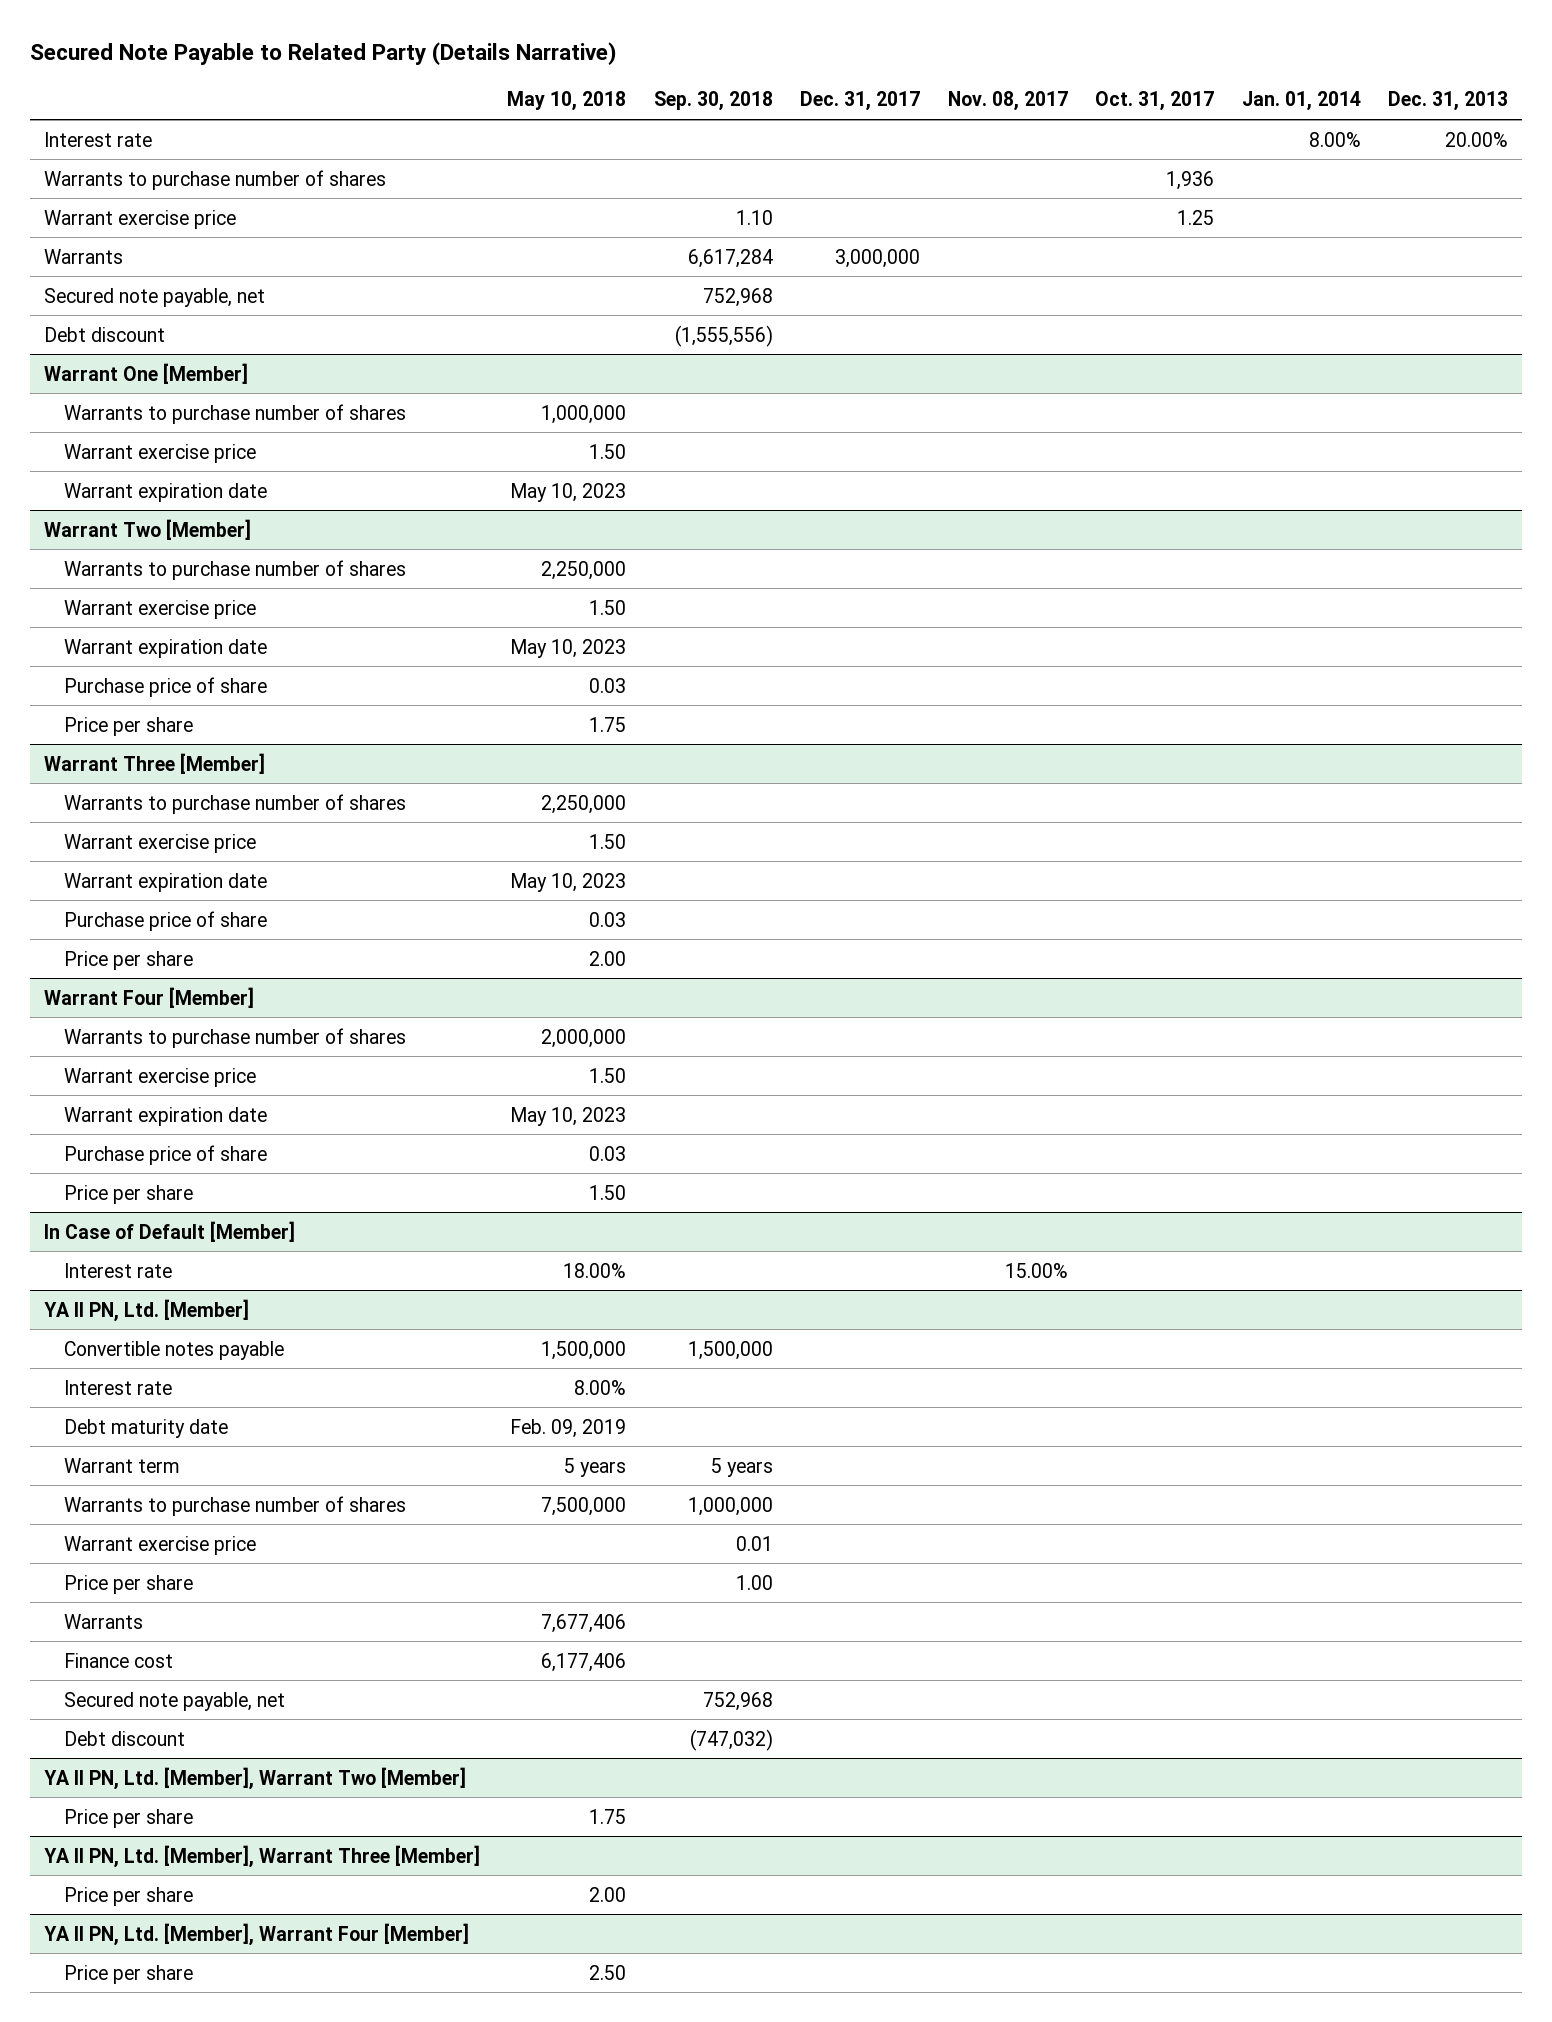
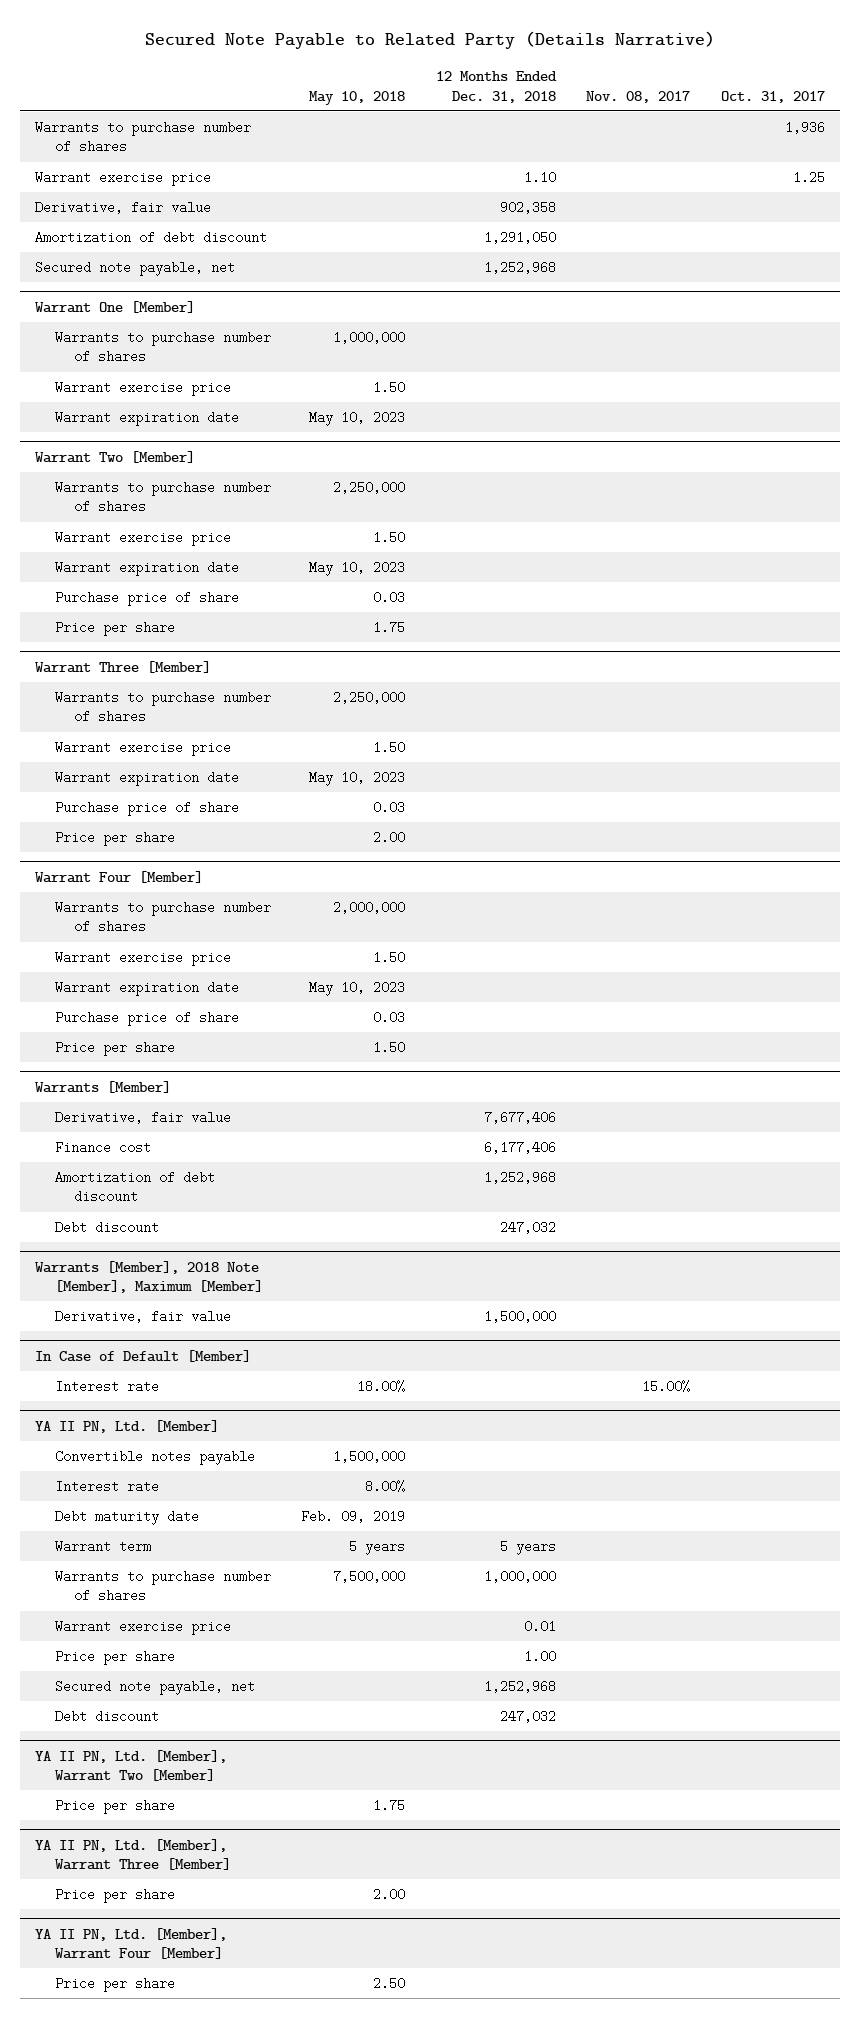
- | May 10, 2018 | Sep. 30, 2018 | Dec. 31, 2017 | Nov. 08, 2017 | Oct. 31, 2017 | Jan. 01, 2014 | Dec. 31, 2013
+ | May 10, 2018 | 12 Months Ended Dec. 31, 2018 | Nov. 08, 2017 | Oct. 31, 2017
- Interest rate | | | | | | 8.00% | 20.00%
- Warrants | | 6,617,284 | 3,000,000 | | | |
+ Derivative, fair value | | 902,358 | |
+ Amortization of debt discount | | 1,291,050 | |
- Debt discount | | (1,555,556) | | | | |
+ Warrants [Member]
+ Derivative, fair value | | 7,677,406 | |
+ Finance cost | | 6,177,406 | |
+ Amortization of debt discount | | 1,252,968 | |
+ Debt discount | | 247,032 | |
+ Warrants [Member], 2018 Note [Member], Maximum [Member]
+ Derivative, fair value | | 1,500,000 | |
@ YA II PN, Ltd. [Member]
- Warrants | 7,677,406 | | | | | |
- Finance cost | 6,177,406 | | | | | |

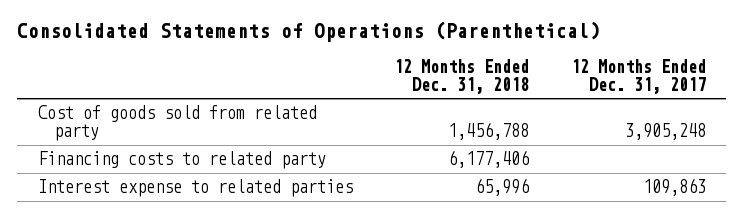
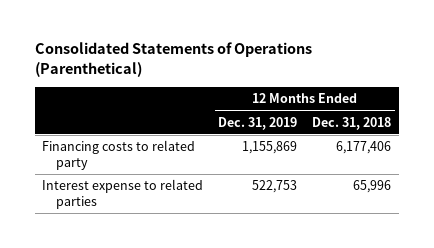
- | 12 Months Ended Dec. 31, 2018 | 12 Months Ended Dec. 31, 2017
+ | 12 Months Ended Dec. 31, 2019 | 12 Months Ended Dec. 31, 2018
- Cost of goods sold from related party | 1,456,788 | 3,905,248

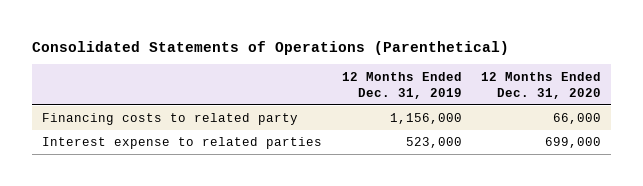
- | 12 Months Ended Dec. 31, 2019 | 12 Months Ended Dec. 31, 2018
+ | 12 Months Ended Dec. 31, 2019 | 12 Months Ended Dec. 31, 2020
- Financing costs to related party | 1,155,869 | 6,177,406
- Interest expense to related parties | 522,753 | 65,996
+ Financing costs to related party | 1,156,000 | 66,000
+ Interest expense to related parties | 523,000 | 699,000

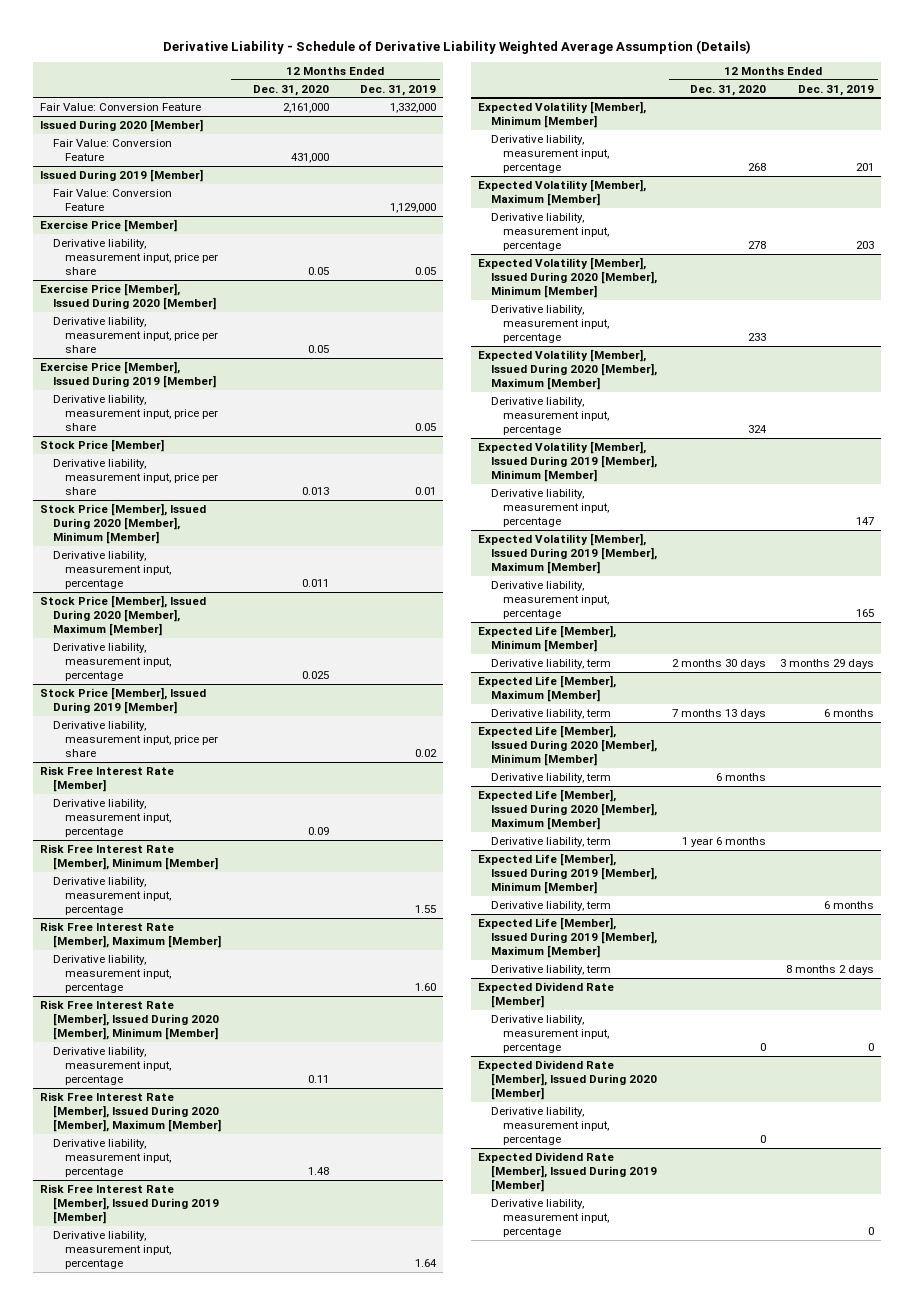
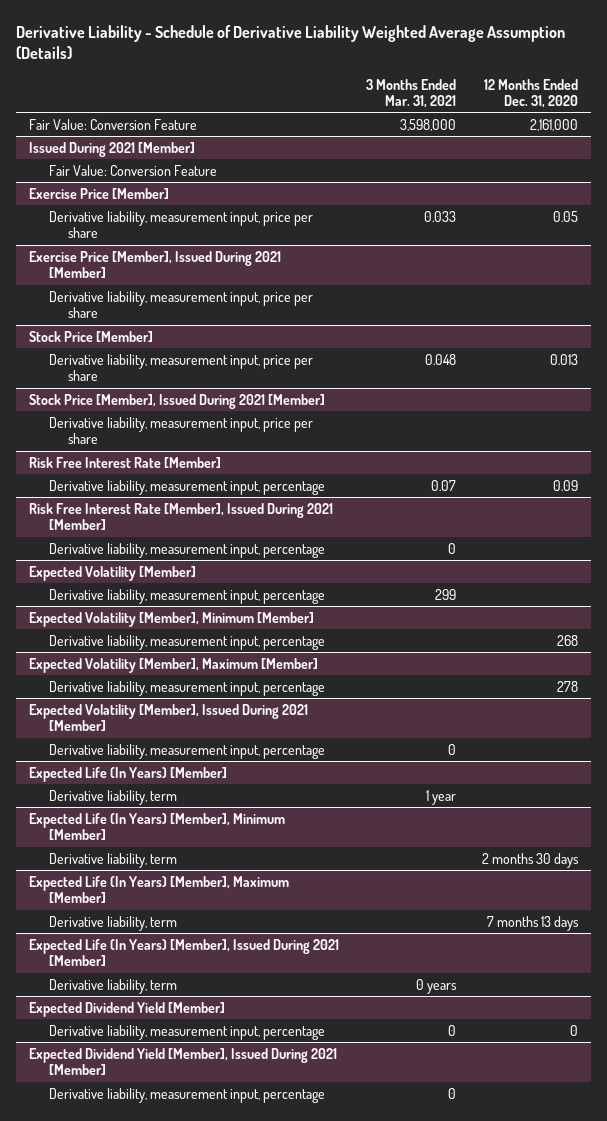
- | 12 Months Ended Dec. 31, 2020 | 12 Months Ended Dec. 31, 2019
+ | 3 Months Ended Mar. 31, 2021 | 12 Months Ended Dec. 31, 2020
- Issued During 2020 [Member]
- Fair Value: Conversion Feature | 431,000 |
- Issued During 2019 [Member]
+ Issued During 2021 [Member]
- Exercise Price [Member], Issued During 2020 [Member]
- Derivative liability, measurement input, price per share | 0.05 |
- Exercise Price [Member], Issued During 2019 [Member]
+ Exercise Price [Member], Issued During 2021 [Member]
- Stock Price [Member], Issued During 2020 [Member], Minimum [Member]
- Derivative liability, measurement input, percentage | 0.011 |
- Stock Price [Member], Issued During 2020 [Member], Maximum [Member]
- Derivative liability, measurement input, percentage | 0.025 |
- Stock Price [Member], Issued During 2019 [Member]
+ Stock Price [Member], Issued During 2021 [Member]
- Risk Free Interest Rate [Member], Minimum [Member]
- Derivative liability, measurement input, percentage | | 1.55
- Risk Free Interest Rate [Member], Maximum [Member]
+ Risk Free Interest Rate [Member], Issued During 2021 [Member]
- Risk Free Interest Rate [Member], Issued During 2020 [Member], Minimum [Member]
- Derivative liability, measurement input, percentage | 0.11 |
- Risk Free Interest Rate [Member], Issued During 2020 [Member], Maximum [Member]
- Derivative liability, measurement input, percentage | 1.48 |
- Risk Free Interest Rate [Member], Issued During 2019 [Member]
+ Expected Volatility [Member]
- Expected Volatility [Member], Issued During 2020 [Member], Minimum [Member]
- Derivative liability, measurement input, percentage | 233 |
- Expected Volatility [Member], Issued During 2020 [Member], Maximum [Member]
- Derivative liability, measurement input, percentage | 324 |
- Expected Volatility [Member], Issued During 2019 [Member], Minimum [Member]
- Derivative liability, measurement input, percentage | | 147
- Expected Volatility [Member], Issued During 2019 [Member], Maximum [Member]
+ Expected Volatility [Member], Issued During 2021 [Member]
- Expected Life [Member], Minimum [Member]
+ Expected Life (In Years) [Member]
+ Derivative liability, term | 1 year |
+ Expected Life (In Years) [Member], Minimum [Member]
- Expected Life [Member], Maximum [Member]
+ Expected Life (In Years) [Member], Maximum [Member]
- Expected Life [Member], Issued During 2020 [Member], Minimum [Member]
- Derivative liability, term | 6 months |
- Expected Life [Member], Issued During 2020 [Member], Maximum [Member]
- Derivative liability, term | 1 year 6 months |
- Expected Life [Member], Issued During 2019 [Member], Minimum [Member]
- Derivative liability, term | | 6 months
- Expected Life [Member], Issued During 2019 [Member], Maximum [Member]
+ Expected Life (In Years) [Member], Issued During 2021 [Member]
- Expected Dividend Rate [Member]
- Derivative liability, measurement input, percentage | 0 | 0
- Expected Dividend Rate [Member], Issued During 2020 [Member]
+ Expected Dividend Yield [Member]
- Expected Dividend Rate [Member], Issued During 2019 [Member]
+ Expected Dividend Yield [Member], Issued During 2021 [Member]

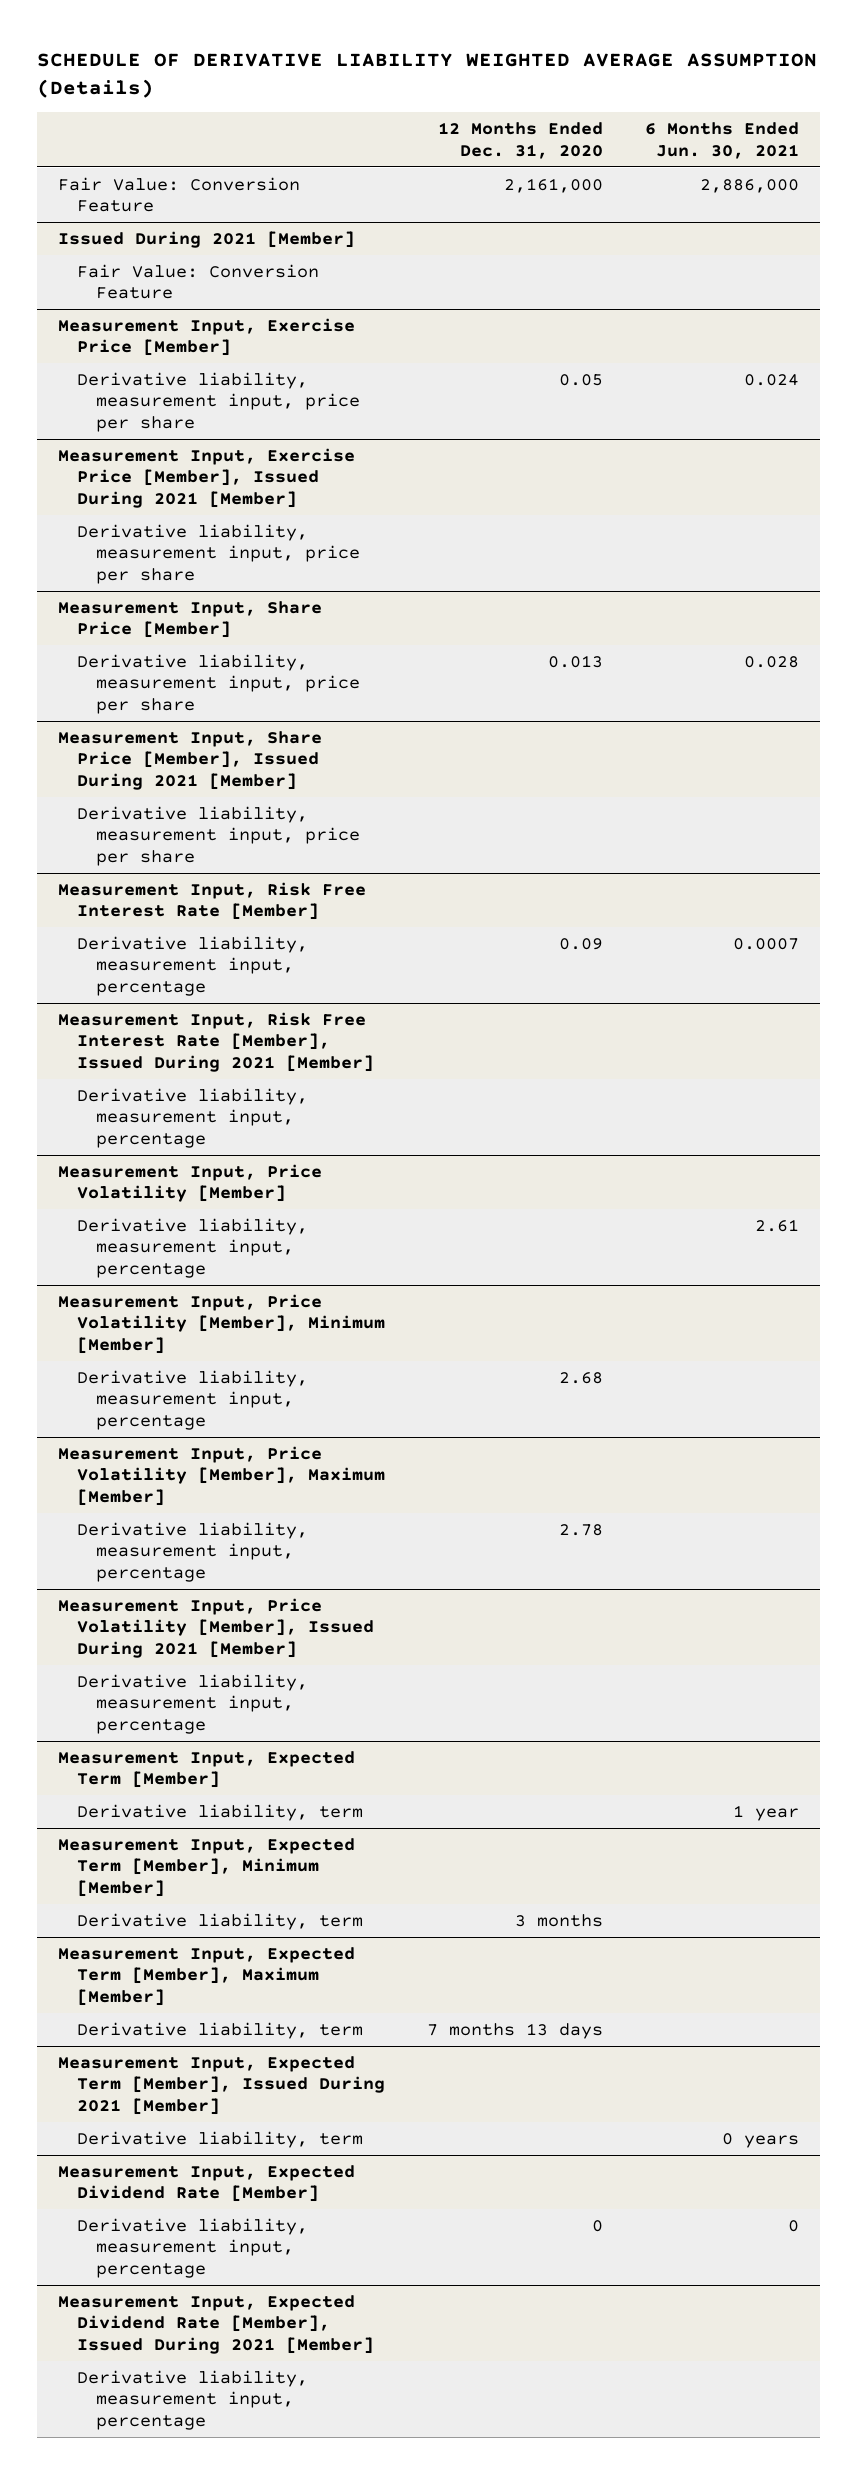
- Derivative Liability - Schedule of Derivative Liability Weighted Average Assumption (Details)
+ SCHEDULE OF DERIVATIVE LIABILITY WEIGHTED AVERAGE ASSUMPTION (Details)
- | 3 Months Ended Mar. 31, 2021 | 12 Months Ended Dec. 31, 2020
+ | 12 Months Ended Dec. 31, 2020 | 6 Months Ended Jun. 30, 2021
- Exercise Price [Member]
+ Measurement Input, Exercise Price [Member]
- Exercise Price [Member], Issued During 2021 [Member]
+ Measurement Input, Exercise Price [Member], Issued During 2021 [Member]
- Stock Price [Member]
+ Measurement Input, Share Price [Member]
- Stock Price [Member], Issued During 2021 [Member]
+ Measurement Input, Share Price [Member], Issued During 2021 [Member]
- Risk Free Interest Rate [Member]
+ Measurement Input, Risk Free Interest Rate [Member]
- Risk Free Interest Rate [Member], Issued During 2021 [Member]
+ Measurement Input, Risk Free Interest Rate [Member], Issued During 2021 [Member]
- Expected Volatility [Member]
+ Measurement Input, Price Volatility [Member]
- Expected Volatility [Member], Minimum [Member]
- Derivative liability, measurement input, percentage | | 268
- Expected Volatility [Member], Maximum [Member]
- Derivative liability, measurement input, percentage | | 278
- Expected Volatility [Member], Issued During 2021 [Member]
+ Measurement Input, Price Volatility [Member], Minimum [Member]
+ Derivative liability, measurement input, percentage | 2.68 |
+ Measurement Input, Price Volatility [Member], Maximum [Member]
+ Derivative liability, measurement input, percentage | 2.78 |
+ Measurement Input, Price Volatility [Member], Issued During 2021 [Member]
- Expected Life (In Years) [Member]
+ Measurement Input, Expected Term [Member]
- Expected Life (In Years) [Member], Minimum [Member]
- Derivative liability, term | | 2 months 30 days
- Expected Life (In Years) [Member], Maximum [Member]
+ Measurement Input, Expected Term [Member], Minimum [Member]
+ Derivative liability, term | 3 months |
+ Measurement Input, Expected Term [Member], Maximum [Member]
- Expected Life (In Years) [Member], Issued During 2021 [Member]
+ Measurement Input, Expected Term [Member], Issued During 2021 [Member]
- Expected Dividend Yield [Member]
+ Measurement Input, Expected Dividend Rate [Member]
- Expected Dividend Yield [Member], Issued During 2021 [Member]
+ Measurement Input, Expected Dividend Rate [Member], Issued During 2021 [Member]

